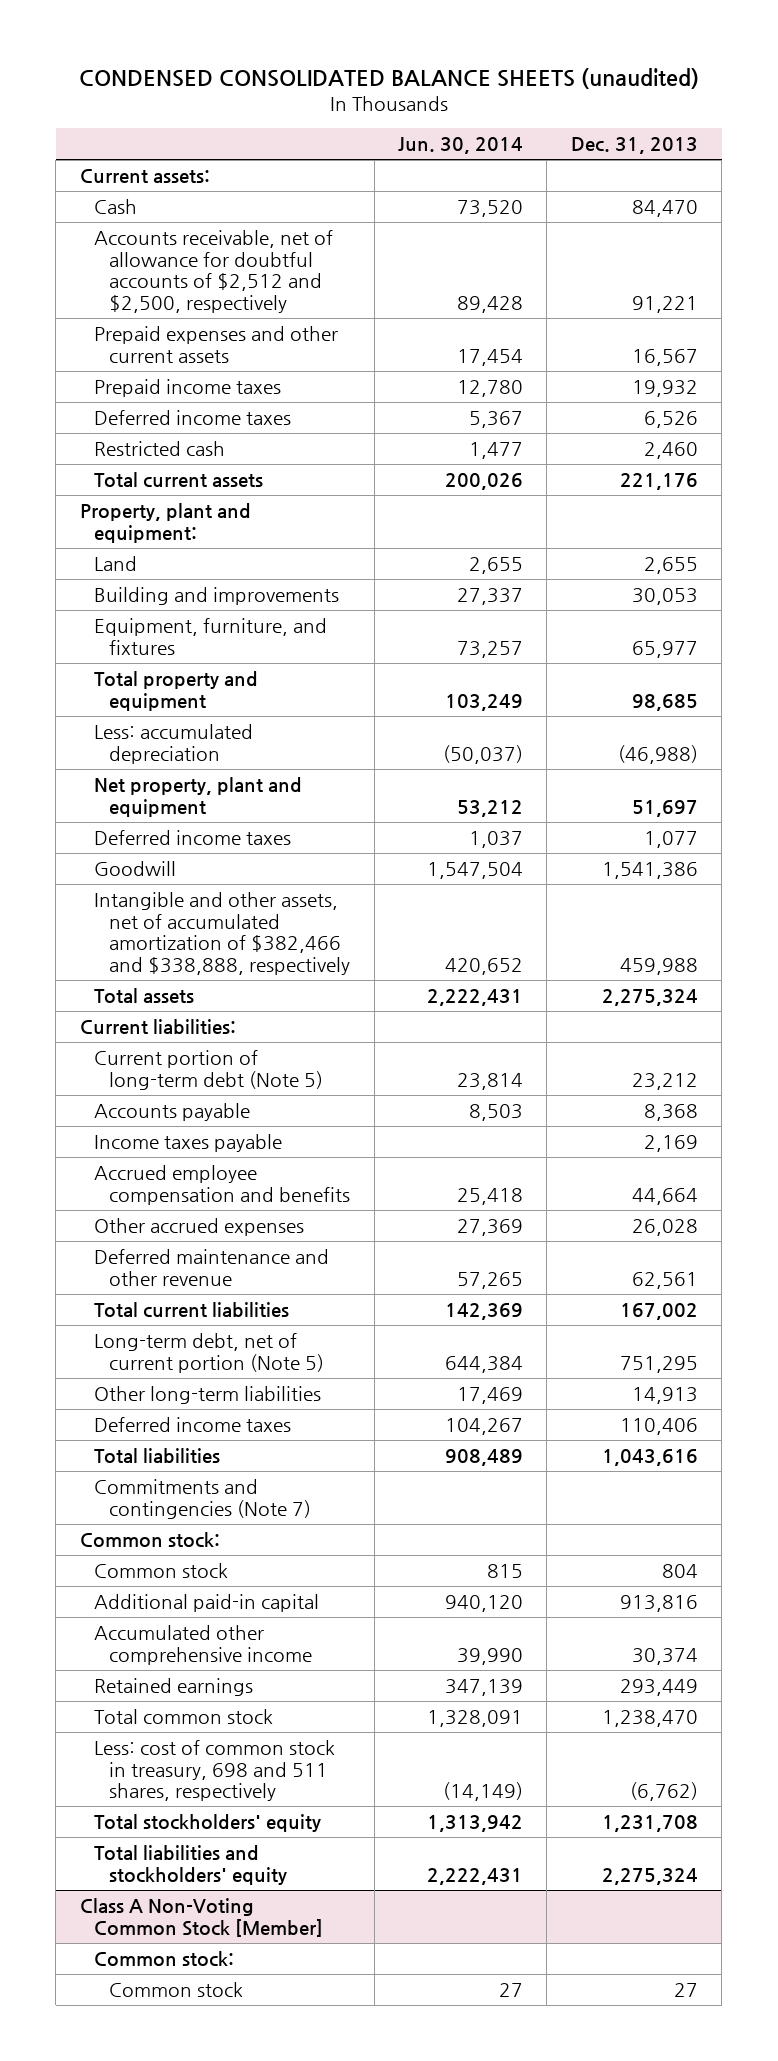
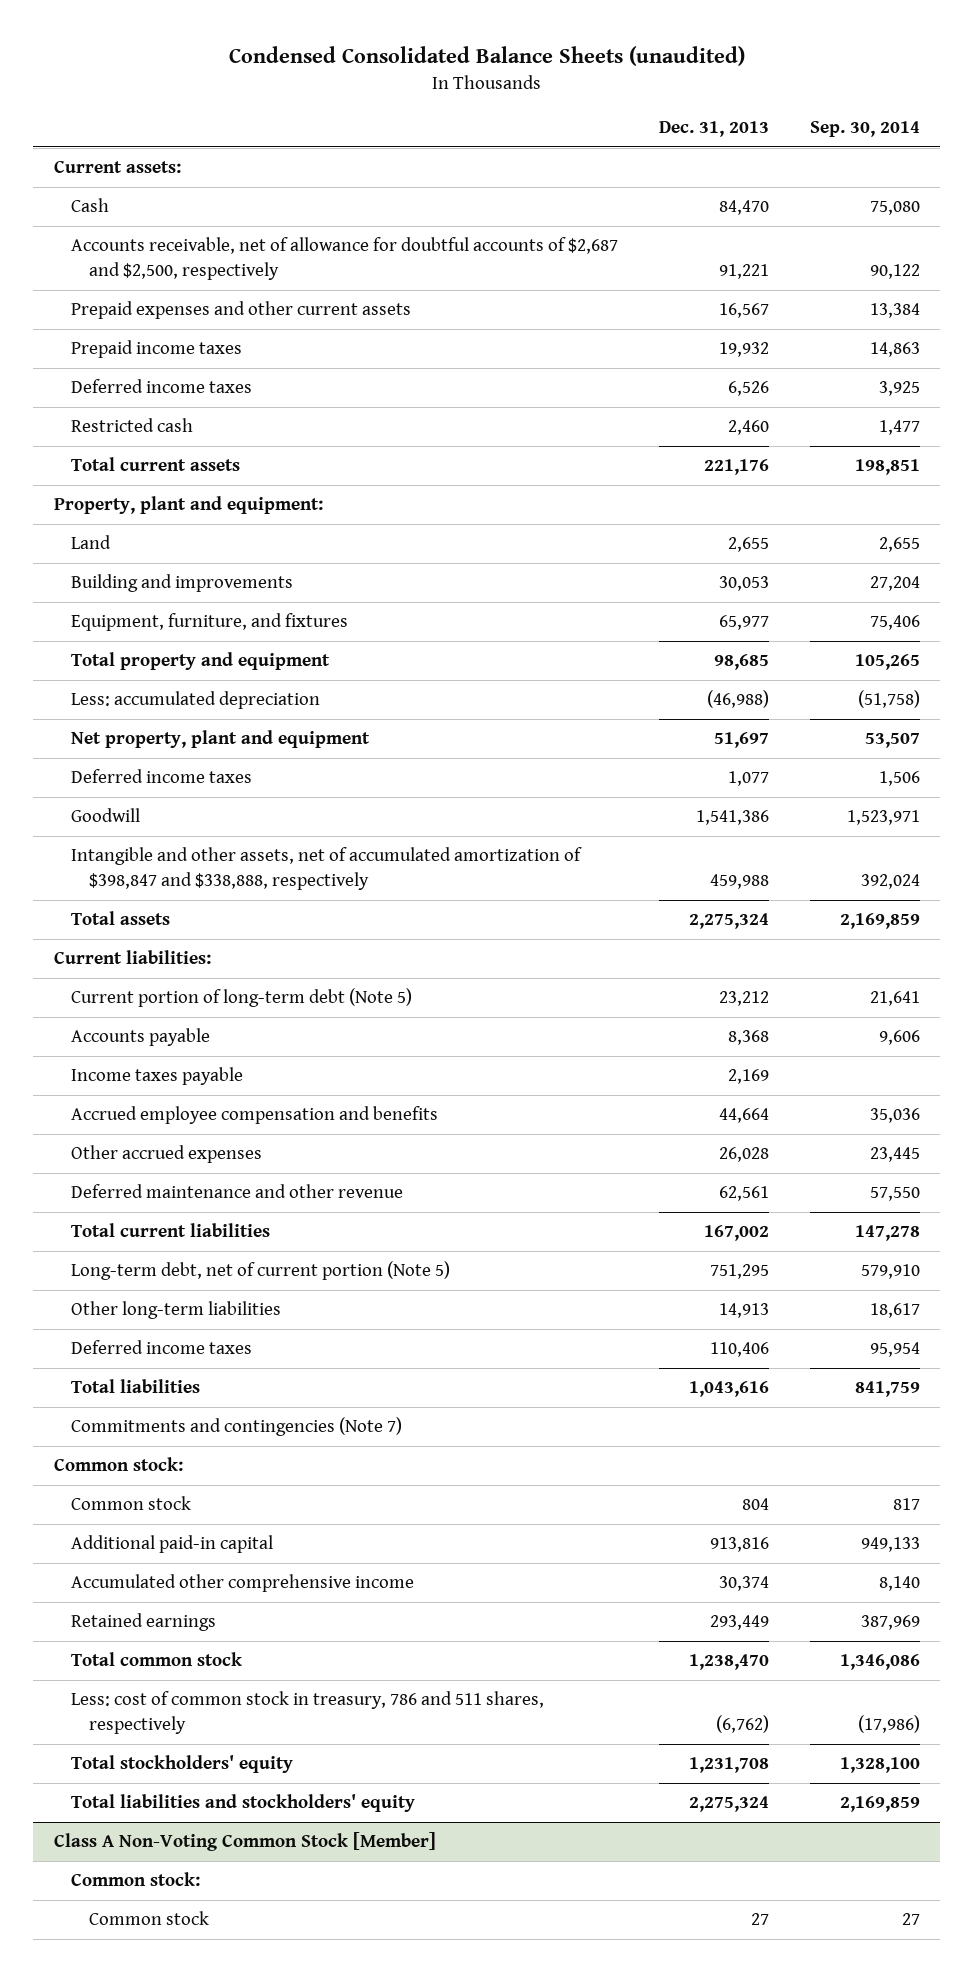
- CONDENSED CONSOLIDATED BALANCE SHEETS (unaudited)
+ Condensed Consolidated Balance Sheets (unaudited)
- | Jun. 30, 2014 | Dec. 31, 2013
+ | Dec. 31, 2013 | Sep. 30, 2014
- Accounts receivable, net of allowance for doubtful accounts of $2,512 and $2,500, respectively | 89,428 | 91,221
+ Accounts receivable, net of allowance for doubtful accounts of $2,687 and $2,500, respectively | 91,221 | 90,122
- Intangible and other assets, net of accumulated amortization of $382,466 and $338,888, respectively | 420,652 | 459,988
+ Intangible and other assets, net of accumulated amortization of $398,847 and $338,888, respectively | 459,988 | 392,024
- Less: cost of common stock in treasury, 698 and 511 shares, respectively | (14,149) | (6,762)
+ Less: cost of common stock in treasury, 786 and 511 shares, respectively | (6,762) | (17,986)

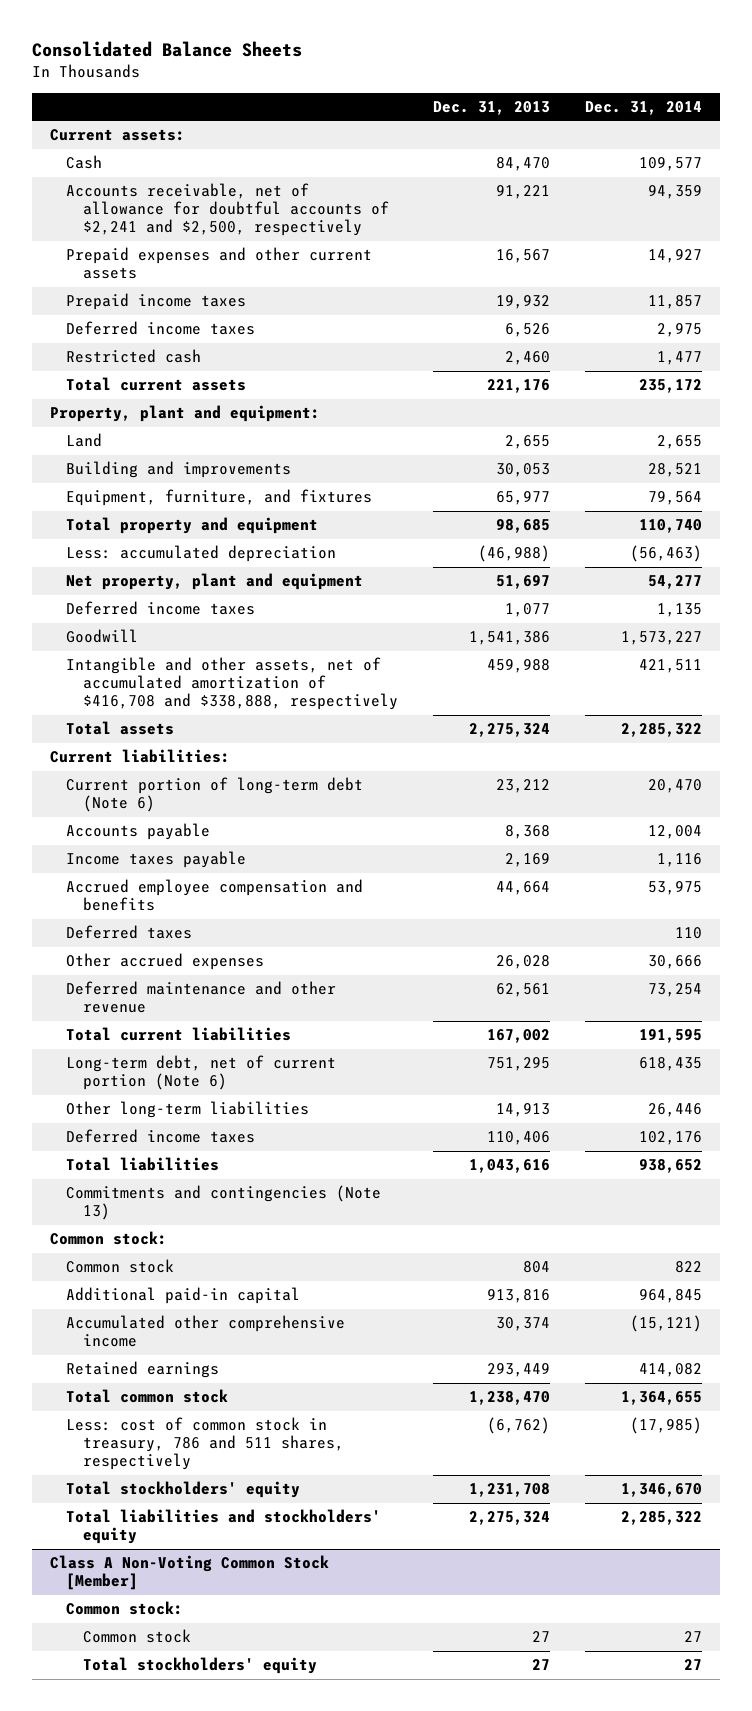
- Condensed Consolidated Balance Sheets (unaudited)
+ Consolidated Balance Sheets
- | Dec. 31, 2013 | Sep. 30, 2014
+ | Dec. 31, 2013 | Dec. 31, 2014
- Accounts receivable, net of allowance for doubtful accounts of $2,687 and $2,500, respectively | 91,221 | 90,122
+ Accounts receivable, net of allowance for doubtful accounts of $2,241 and $2,500, respectively | 91,221 | 94,359
- Intangible and other assets, net of accumulated amortization of $398,847 and $338,888, respectively | 459,988 | 392,024
+ Intangible and other assets, net of accumulated amortization of $416,708 and $338,888, respectively | 459,988 | 421,511
- Current portion of long-term debt (Note 5) | 23,212 | 21,641
+ Current portion of long-term debt (Note 6) | 23,212 | 20,470
+ Deferred taxes | | 110
- Long-term debt, net of current portion (Note 5) | 751,295 | 579,910
+ Long-term debt, net of current portion (Note 6) | 751,295 | 618,435
- Commitments and contingencies (Note 7)
+ Commitments and contingencies (Note 13)
@ Class A Non-Voting Common Stock [Member]
+ Total stockholders' equity | 27 | 27

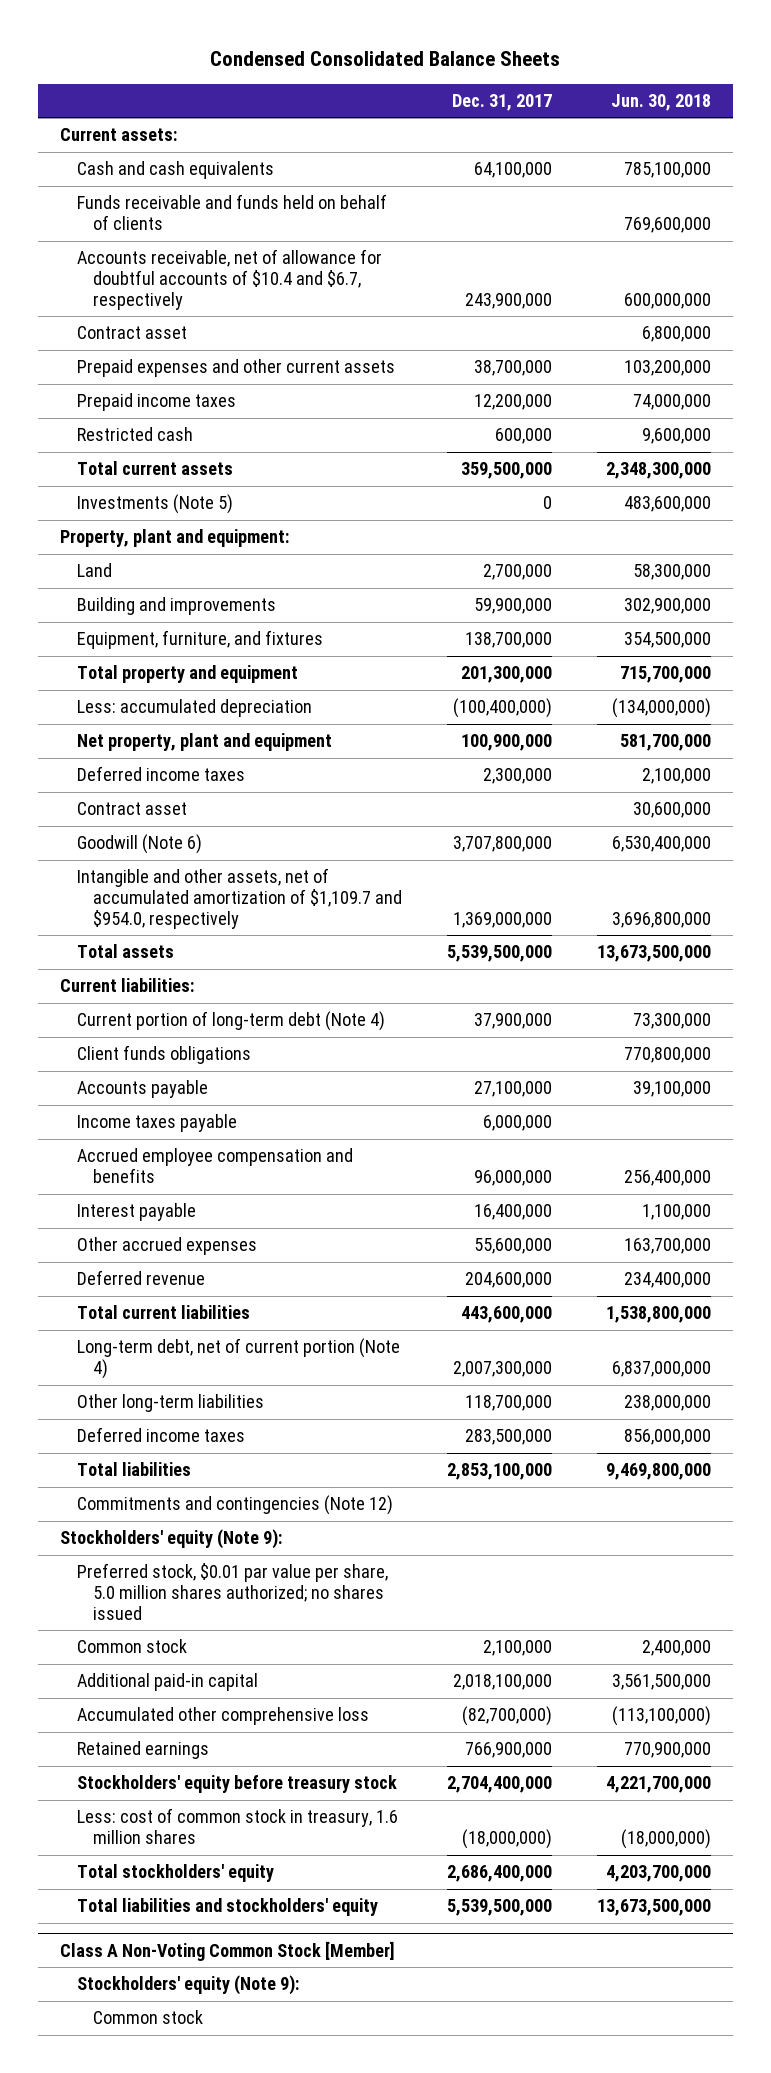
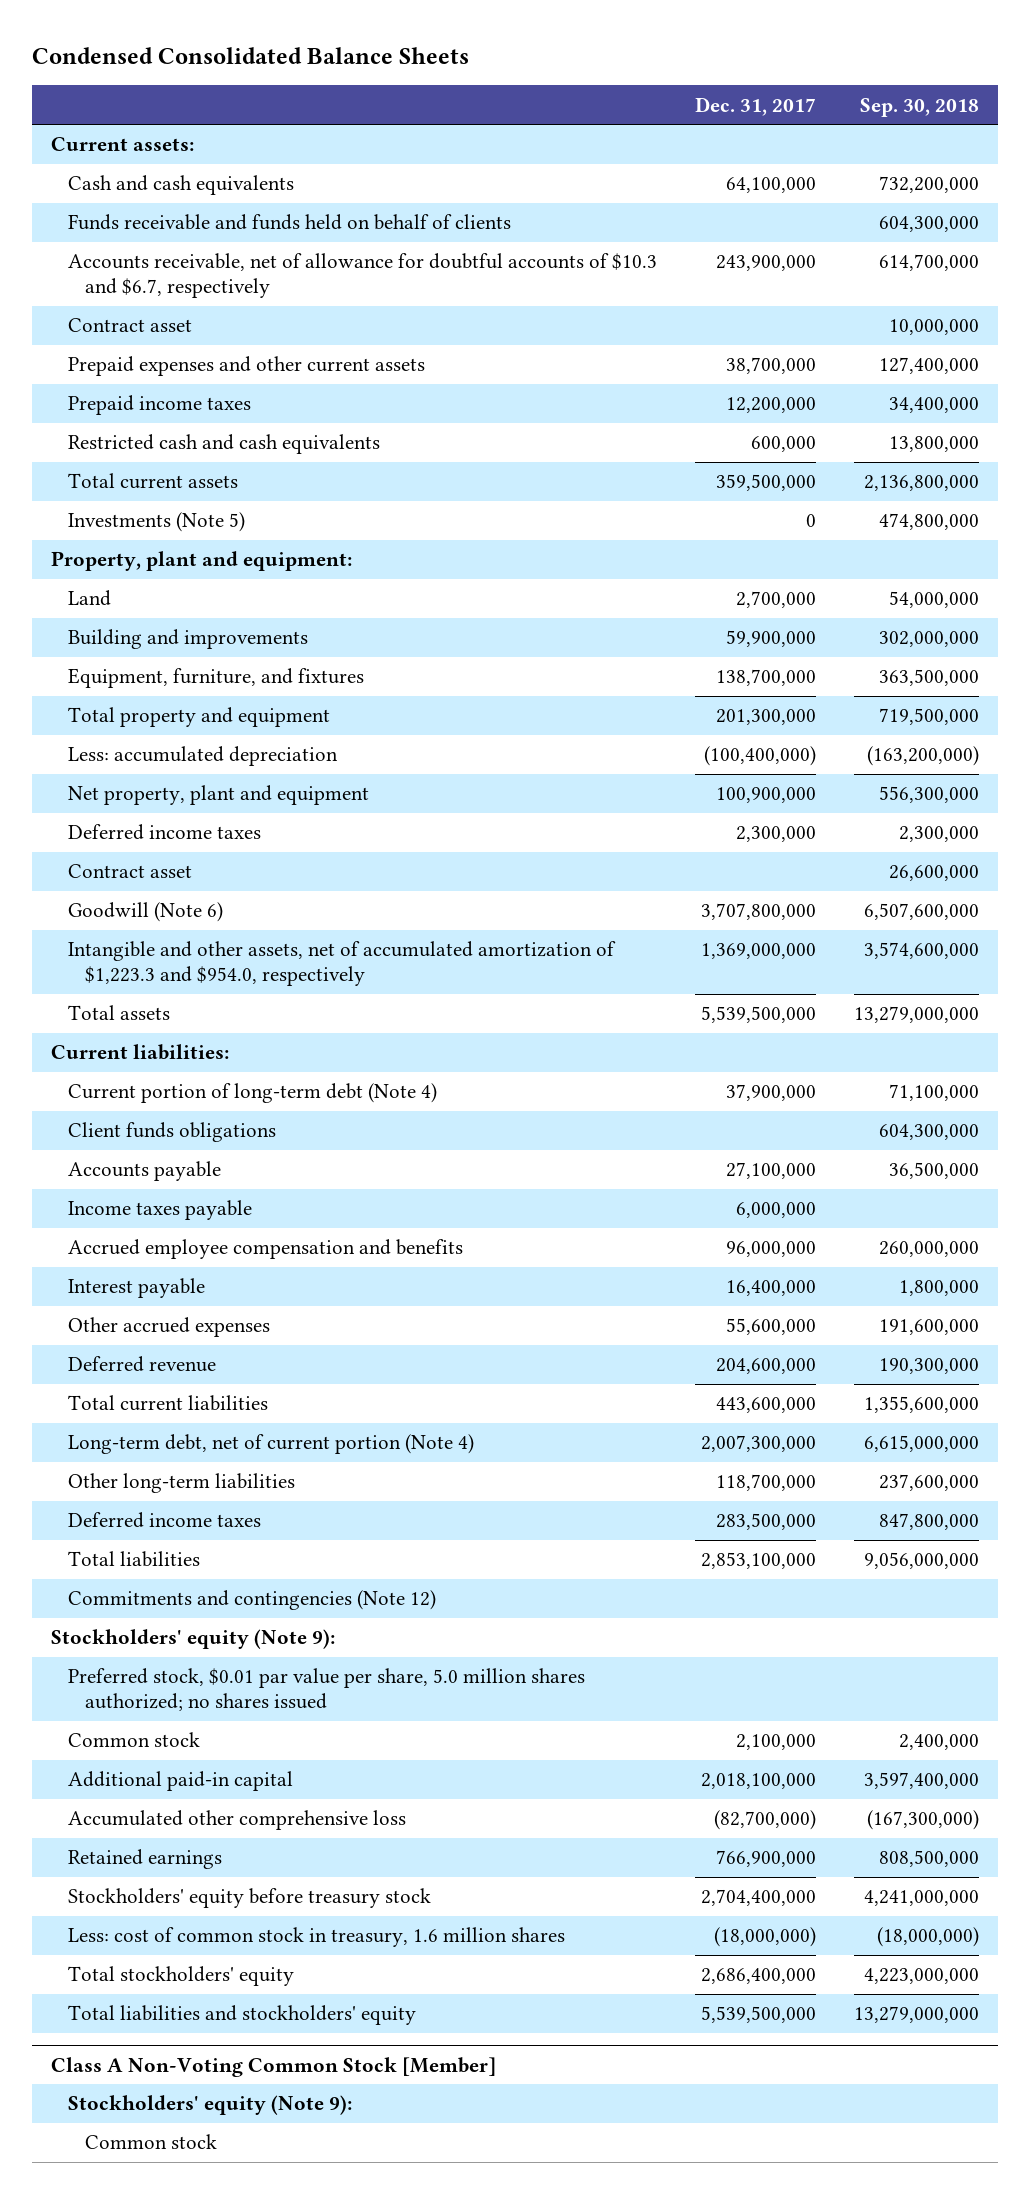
- | Dec. 31, 2017 | Jun. 30, 2018
+ | Dec. 31, 2017 | Sep. 30, 2018
- Accounts receivable, net of allowance for doubtful accounts of $10.4 and $6.7, respectively | 243,900,000 | 600,000,000
+ Accounts receivable, net of allowance for doubtful accounts of $10.3 and $6.7, respectively | 243,900,000 | 614,700,000
- Restricted cash | 600,000 | 9,600,000
+ Restricted cash and cash equivalents | 600,000 | 13,800,000
- Intangible and other assets, net of accumulated amortization of $1,109.7 and $954.0, respectively | 1,369,000,000 | 3,696,800,000
+ Intangible and other assets, net of accumulated amortization of $1,223.3 and $954.0, respectively | 1,369,000,000 | 3,574,600,000

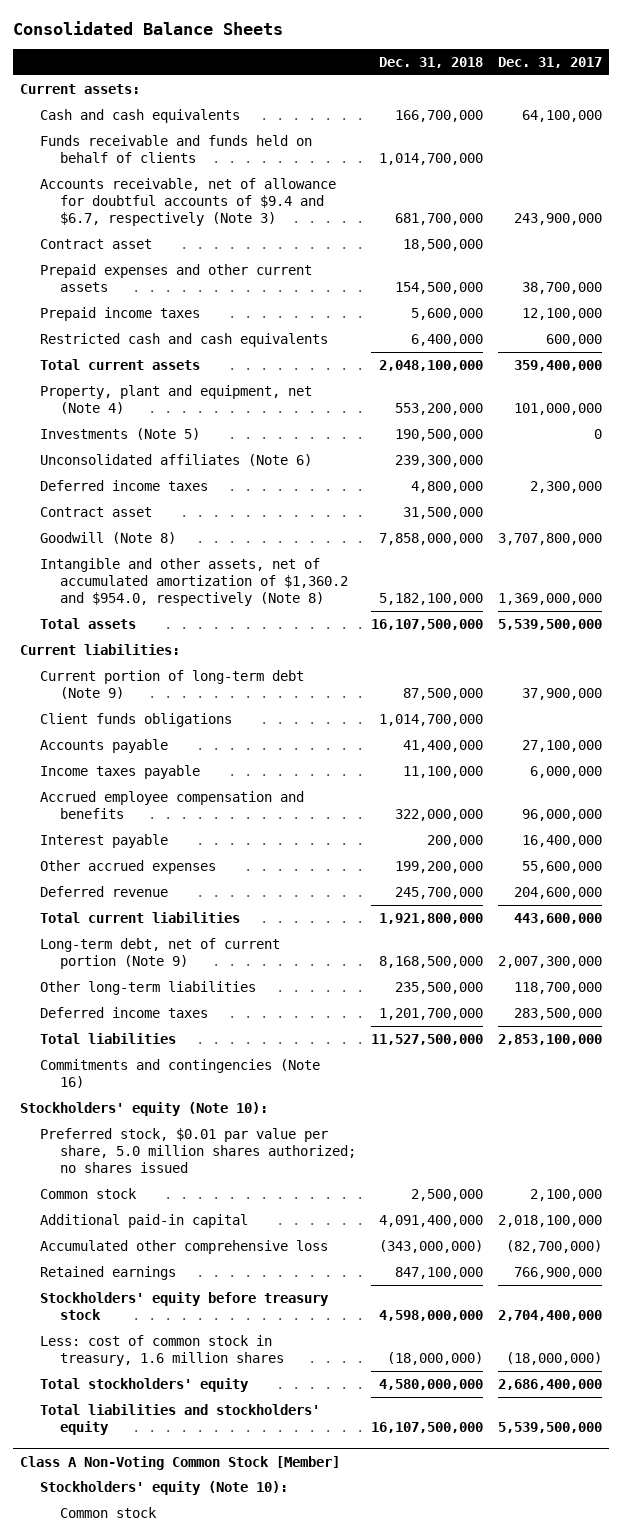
- Condensed Consolidated Balance Sheets
+ Consolidated Balance Sheets
- | Dec. 31, 2017 | Sep. 30, 2018
+ | Dec. 31, 2018 | Dec. 31, 2017
- Accounts receivable, net of allowance for doubtful accounts of $10.3 and $6.7, respectively | 243,900,000 | 614,700,000
+ Accounts receivable, net of allowance for doubtful accounts of $9.4 and $6.7, respectively (Note 3) | 681,700,000 | 243,900,000
- Prepaid income taxes | 12,200,000 | 34,400,000
+ Prepaid income taxes | 5,600,000 | 12,100,000
- Total current assets | 359,500,000 | 2,136,800,000
+ Total current assets | 2,048,100,000 | 359,400,000
+ Property, plant and equipment, net (Note 4) | 553,200,000 | 101,000,000
- Property, plant and equipment:
- Land | 2,700,000 | 54,000,000
- Building and improvements | 59,900,000 | 302,000,000
- Equipment, furniture, and fixtures | 138,700,000 | 363,500,000
- Total property and equipment | 201,300,000 | 719,500,000
- Less: accumulated depreciation | (100,400,000) | (163,200,000)
- Net property, plant and equipment | 100,900,000 | 556,300,000
+ Unconsolidated affiliates (Note 6) | 239,300,000 |
- Goodwill (Note 6) | 3,707,800,000 | 6,507,600,000
- Intangible and other assets, net of accumulated amortization of $1,223.3 and $954.0, respectively | 1,369,000,000 | 3,574,600,000
+ Goodwill (Note 8) | 7,858,000,000 | 3,707,800,000
+ Intangible and other assets, net of accumulated amortization of $1,360.2 and $954.0, respectively (Note 8) | 5,182,100,000 | 1,369,000,000
- Current portion of long-term debt (Note 4) | 37,900,000 | 71,100,000
+ Current portion of long-term debt (Note 9) | 87,500,000 | 37,900,000
- Long-term debt, net of current portion (Note 4) | 2,007,300,000 | 6,615,000,000
+ Long-term debt, net of current portion (Note 9) | 8,168,500,000 | 2,007,300,000
- Commitments and contingencies (Note 12)
- Stockholders' equity (Note 9):
+ Commitments and contingencies (Note 16)
+ Stockholders' equity (Note 10):
@ Class A Non-Voting Common Stock [Member]
- Stockholders' equity (Note 9):
+ Stockholders' equity (Note 10):

